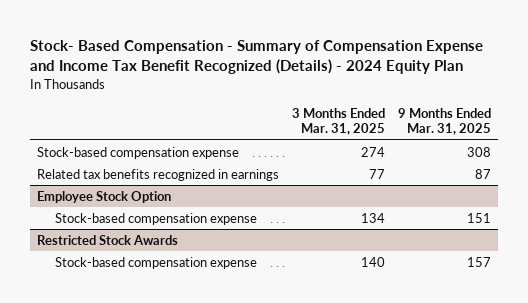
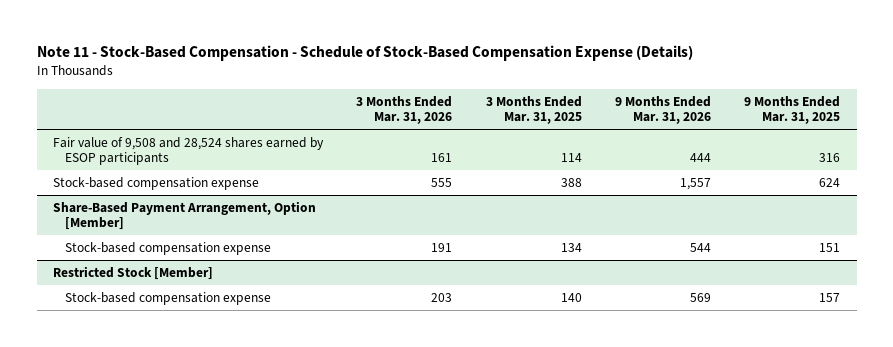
- Stock- Based Compensation - Summary of Compensation Expense and Income Tax Benefit Recognized (Details) - 2024 Equity Plan
+ Note 11 - Stock-Based Compensation - Schedule of Stock-Based Compensation Expense (Details)
- | 3 Months Ended Mar. 31, 2025 | 9 Months Ended Mar. 31, 2025
+ | 3 Months Ended Mar. 31, 2026 | 3 Months Ended Mar. 31, 2025 | 9 Months Ended Mar. 31, 2026 | 9 Months Ended Mar. 31, 2025
- Stock-based compensation expense | 274 | 308
- Related tax benefits recognized in earnings | 77 | 87
- Employee Stock Option
+ Fair value of 9,508 and 28,524 shares earned by ESOP participants | 161 | 114 | 444 | 316
+ Stock-based compensation expense | 555 | 388 | 1,557 | 624
+ Share-Based Payment Arrangement, Option [Member]
- Restricted Stock Awards
+ Restricted Stock [Member]

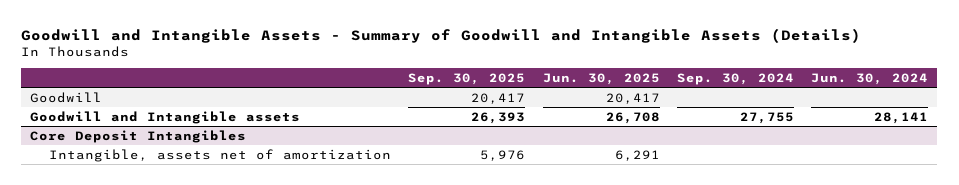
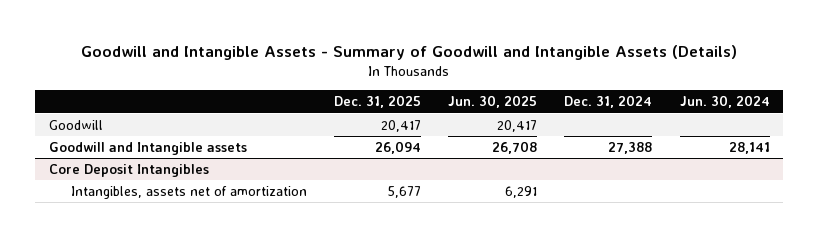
- | Sep. 30, 2025 | Jun. 30, 2025 | Sep. 30, 2024 | Jun. 30, 2024
+ | Dec. 31, 2025 | Jun. 30, 2025 | Dec. 31, 2024 | Jun. 30, 2024
@ Core Deposit Intangibles
- Intangible, assets net of amortization | 5,976 | 6,291 | |
+ Intangibles, assets net of amortization | 5,677 | 6,291 | |

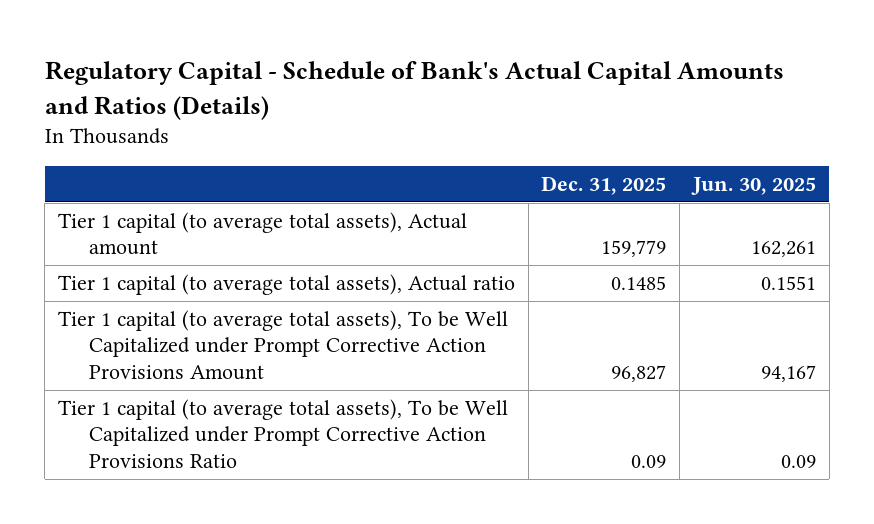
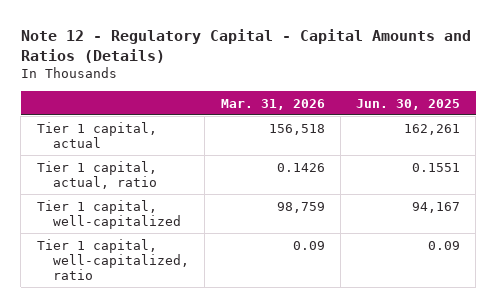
- Regulatory Capital - Schedule of Bank's Actual Capital Amounts and Ratios (Details)
+ Note 12 - Regulatory Capital - Capital Amounts and Ratios (Details)
- | Dec. 31, 2025 | Jun. 30, 2025
+ | Mar. 31, 2026 | Jun. 30, 2025
- Tier 1 capital (to average total assets), Actual amount | 159,779 | 162,261
- Tier 1 capital (to average total assets), Actual ratio | 0.1485 | 0.1551
- Tier 1 capital (to average total assets), To be Well Capitalized under Prompt Corrective Action Provisions Amount | 96,827 | 94,167
- Tier 1 capital (to average total assets), To be Well Capitalized under Prompt Corrective Action Provisions Ratio | 0.09 | 0.09
+ Tier 1 capital, actual | 156,518 | 162,261
+ Tier 1 capital, actual, ratio | 0.1426 | 0.1551
+ Tier 1 capital, well-capitalized | 98,759 | 94,167
+ Tier 1 capital, well-capitalized, ratio | 0.09 | 0.09

